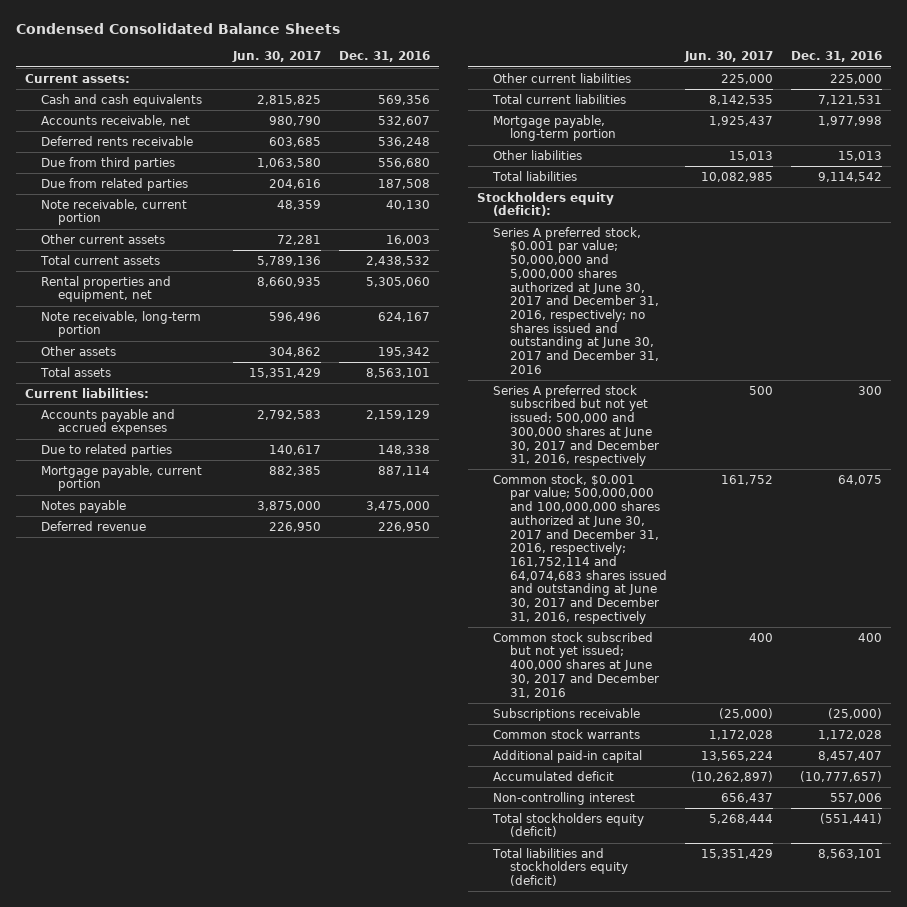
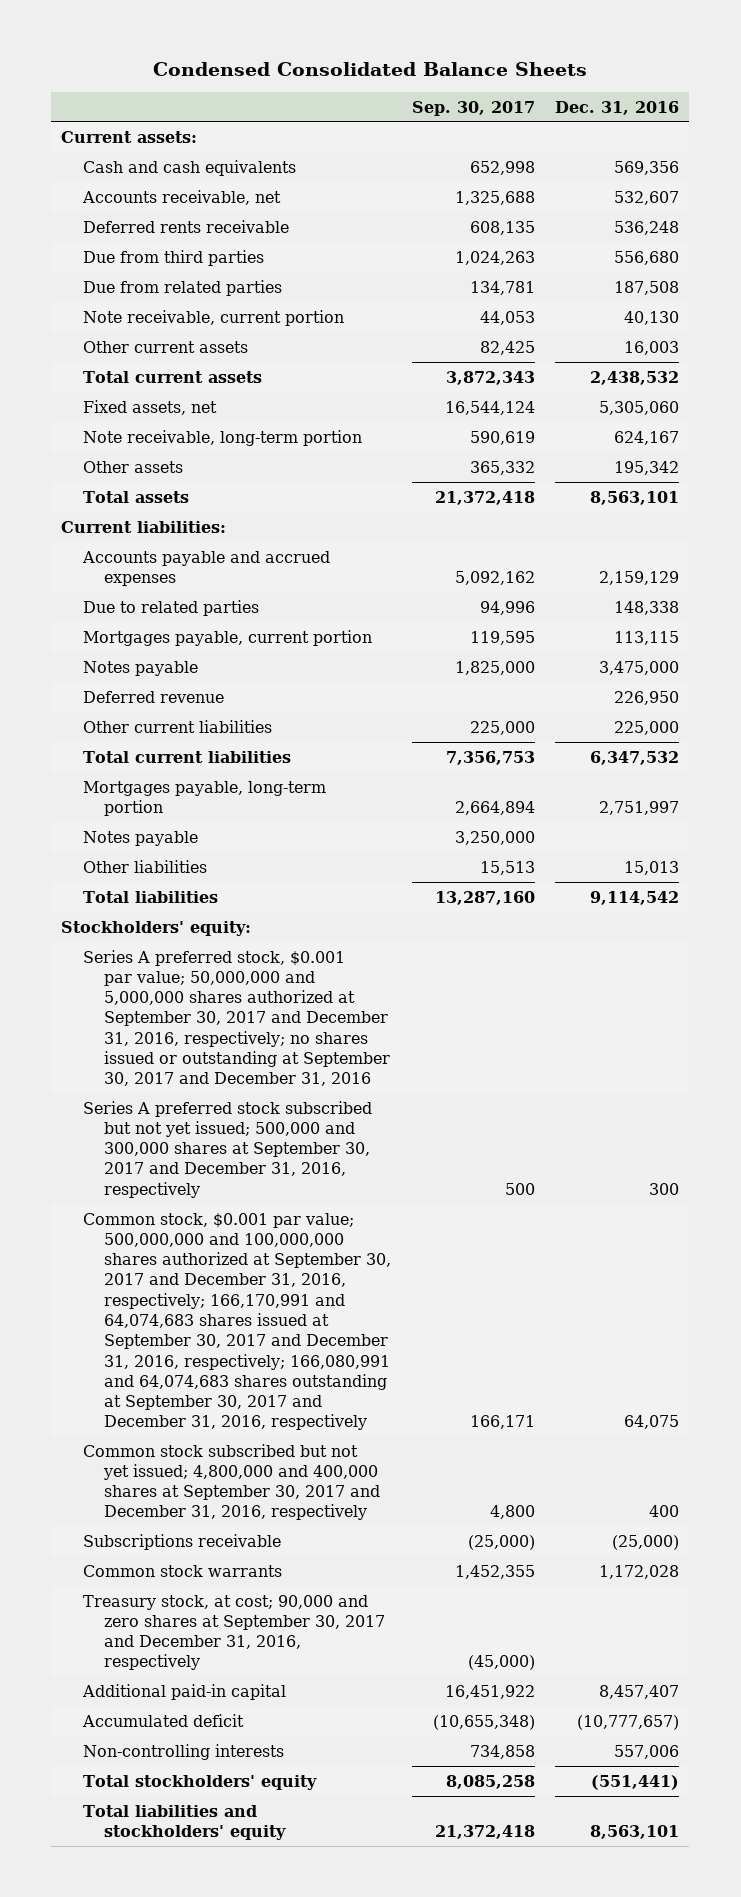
- | Jun. 30, 2017 | Dec. 31, 2016
+ | Sep. 30, 2017 | Dec. 31, 2016
- Rental properties and equipment, net | 8,660,935 | 5,305,060
+ Fixed assets, net | 16,544,124 | 5,305,060
- Mortgage payable, current portion | 882,385 | 887,114
+ Mortgages payable, current portion | 119,595 | 113,115
- Total current liabilities | 8,142,535 | 7,121,531
- Mortgage payable, long-term portion | 1,925,437 | 1,977,998
+ Total current liabilities | 7,356,753 | 6,347,532
+ Mortgages payable, long-term portion | 2,664,894 | 2,751,997
+ Notes payable | 3,250,000 |
- Stockholders equity (deficit):
- Series A preferred stock, $0.001 par value; 50,000,000 and 5,000,000 shares authorized at June 30, 2017 and December 31, 2016, respectively; no shares issued and outstanding at June 30, 2017 and December 31, 2016
- Series A preferred stock subscribed but not yet issued; 500,000 and 300,000 shares at June 30, 2017 and December 31, 2016, respectively | 500 | 300
- Common stock, $0.001 par value; 500,000,000 and 100,000,000 shares authorized at June 30, 2017 and December 31, 2016, respectively; 161,752,114 and 64,074,683 shares issued and outstanding at June 30, 2017 and December 31, 2016, respectively | 161,752 | 64,075
- Common stock subscribed but not yet issued; 400,000 shares at June 30, 2017 and December 31, 2016 | 400 | 400
+ Stockholders' equity:
+ Series A preferred stock, $0.001 par value; 50,000,000 and 5,000,000 shares authorized at September 30, 2017 and December 31, 2016, respectively; no shares issued or outstanding at September 30, 2017 and December 31, 2016
+ Series A preferred stock subscribed but not yet issued; 500,000 and 300,000 shares at September 30, 2017 and December 31, 2016, respectively | 500 | 300
+ Common stock, $0.001 par value; 500,000,000 and 100,000,000 shares authorized at September 30, 2017 and December 31, 2016, respectively; 166,170,991 and 64,074,683 shares issued at September 30, 2017 and December 31, 2016, respectively; 166,080,991 and 64,074,683 shares outstanding at September 30, 2017 and December 31, 2016, respectively | 166,171 | 64,075
+ Common stock subscribed but not yet issued; 4,800,000 and 400,000 shares at September 30, 2017 and December 31, 2016, respectively | 4,800 | 400
+ Treasury stock, at cost; 90,000 and zero shares at September 30, 2017 and December 31, 2016, respectively | (45,000) |
- Non-controlling interest | 656,437 | 557,006
- Total stockholders equity (deficit) | 5,268,444 | (551,441)
- Total liabilities and stockholders equity (deficit) | 15,351,429 | 8,563,101
+ Non-controlling interests | 734,858 | 557,006
+ Total stockholders' equity | 8,085,258 | (551,441)
+ Total liabilities and stockholders' equity | 21,372,418 | 8,563,101

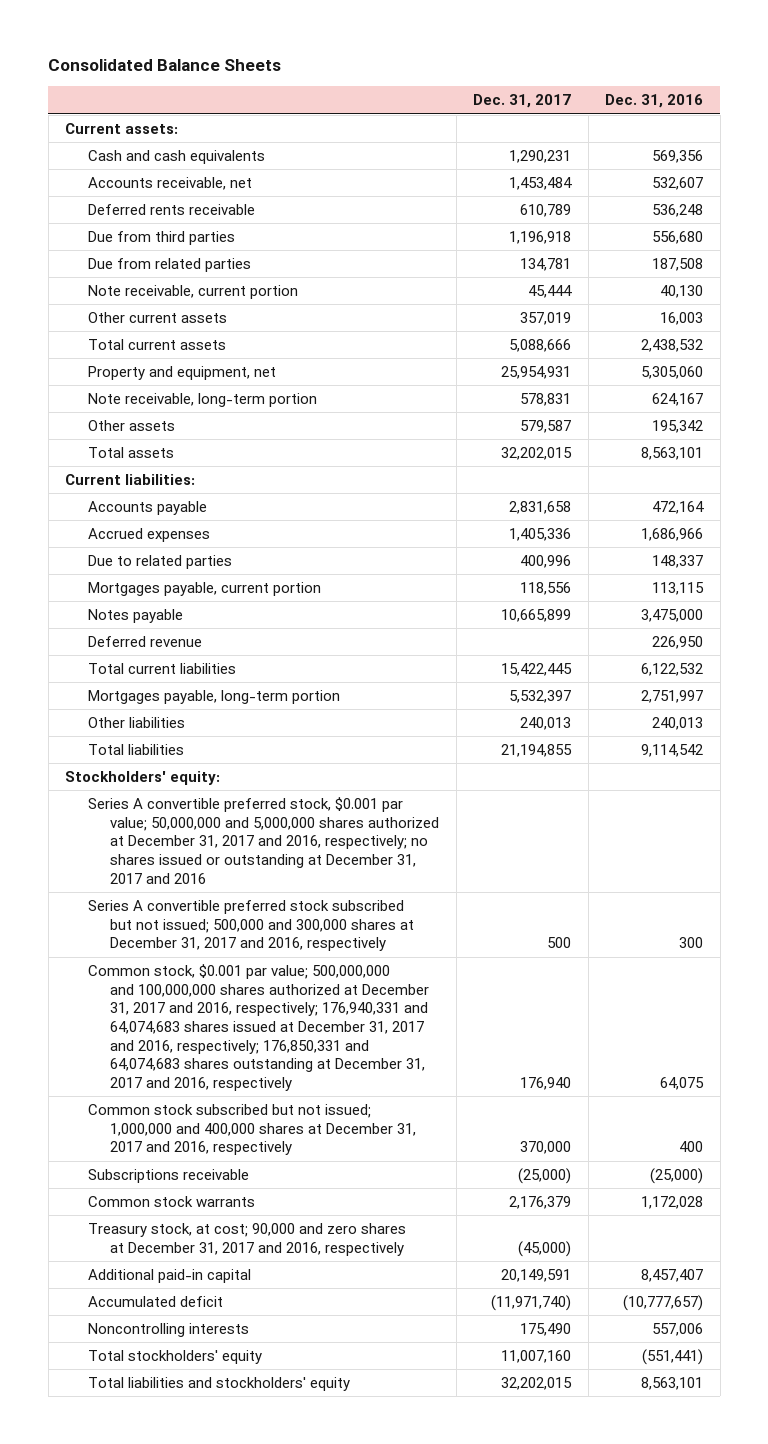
- Condensed Consolidated Balance Sheets
+ Consolidated Balance Sheets
- | Sep. 30, 2017 | Dec. 31, 2016
+ | Dec. 31, 2017 | Dec. 31, 2016
- Fixed assets, net | 16,544,124 | 5,305,060
+ Property and equipment, net | 25,954,931 | 5,305,060
- Accounts payable and accrued expenses | 5,092,162 | 2,159,129
- Due to related parties | 94,996 | 148,338
+ Accounts payable | 2,831,658 | 472,164
+ Accrued expenses | 1,405,336 | 1,686,966
+ Due to related parties | 400,996 | 148,337
- Other current liabilities | 225,000 | 225,000
- Total current liabilities | 7,356,753 | 6,347,532
+ Total current liabilities | 15,422,445 | 6,122,532
- Notes payable | 3,250,000 |
- Other liabilities | 15,513 | 15,013
+ Other liabilities | 240,013 | 240,013
- Series A preferred stock, $0.001 par value; 50,000,000 and 5,000,000 shares authorized at September 30, 2017 and December 31, 2016, respectively; no shares issued or outstanding at September 30, 2017 and December 31, 2016
- Series A preferred stock subscribed but not yet issued; 500,000 and 300,000 shares at September 30, 2017 and December 31, 2016, respectively | 500 | 300
- Common stock, $0.001 par value; 500,000,000 and 100,000,000 shares authorized at September 30, 2017 and December 31, 2016, respectively; 166,170,991 and 64,074,683 shares issued at September 30, 2017 and December 31, 2016, respectively; 166,080,991 and 64,074,683 shares outstanding at September 30, 2017 and December 31, 2016, respectively | 166,171 | 64,075
- Common stock subscribed but not yet issued; 4,800,000 and 400,000 shares at September 30, 2017 and December 31, 2016, respectively | 4,800 | 400
+ Series A convertible preferred stock, $0.001 par value; 50,000,000 and 5,000,000 shares authorized at December 31, 2017 and 2016, respectively; no shares issued or outstanding at December 31, 2017 and 2016
+ Series A convertible preferred stock subscribed but not issued; 500,000 and 300,000 shares at December 31, 2017 and 2016, respectively | 500 | 300
+ Common stock, $0.001 par value; 500,000,000 and 100,000,000 shares authorized at December 31, 2017 and 2016, respectively; 176,940,331 and 64,074,683 shares issued at December 31, 2017 and 2016, respectively; 176,850,331 and 64,074,683 shares outstanding at December 31, 2017 and 2016, respectively | 176,940 | 64,075
+ Common stock subscribed but not issued; 1,000,000 and 400,000 shares at December 31, 2017 and 2016, respectively | 370,000 | 400
- Treasury stock, at cost; 90,000 and zero shares at September 30, 2017 and December 31, 2016, respectively | (45,000) |
+ Treasury stock, at cost; 90,000 and zero shares at December 31, 2017 and 2016, respectively | (45,000) |
- Non-controlling interests | 734,858 | 557,006
+ Noncontrolling interests | 175,490 | 557,006

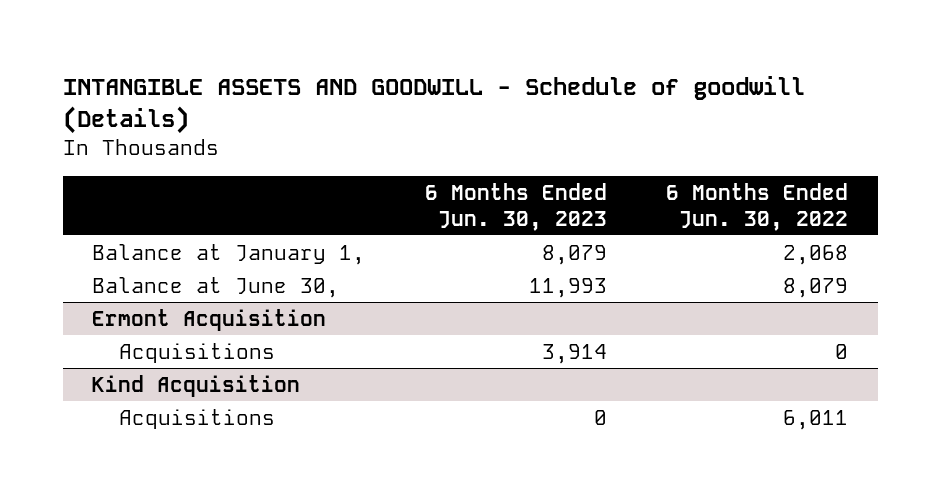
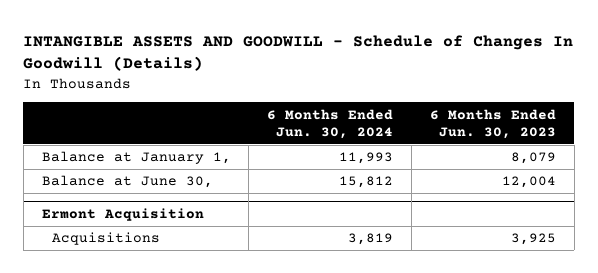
- INTANGIBLE ASSETS AND GOODWILL - Schedule of goodwill (Details)
+ INTANGIBLE ASSETS AND GOODWILL - Schedule of Changes In Goodwill (Details)
- | 6 Months Ended Jun. 30, 2023 | 6 Months Ended Jun. 30, 2022
+ | 6 Months Ended Jun. 30, 2024 | 6 Months Ended Jun. 30, 2023
- Balance at June 30, | 11,993 | 8,079
+ Balance at June 30, | 15,812 | 12,004
@ Ermont Acquisition
- Acquisitions | 3,914 | 0
- Kind Acquisition
- Acquisitions | 0 | 6,011
@ Ermont Acquisition
+ Acquisitions | 3,819 | 3,925

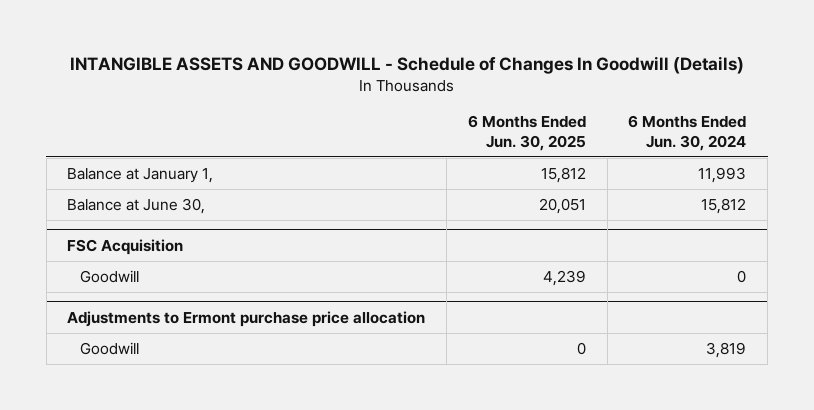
- | 6 Months Ended Jun. 30, 2024 | 6 Months Ended Jun. 30, 2023
+ | 6 Months Ended Jun. 30, 2025 | 6 Months Ended Jun. 30, 2024
- Ermont Acquisition
- Acquisitions | 3,819 | 3,925
+ FSC Acquisition
+ Goodwill | 4,239 | 0
+ Adjustments to Ermont purchase price allocation
+ Goodwill | 0 | 3,819

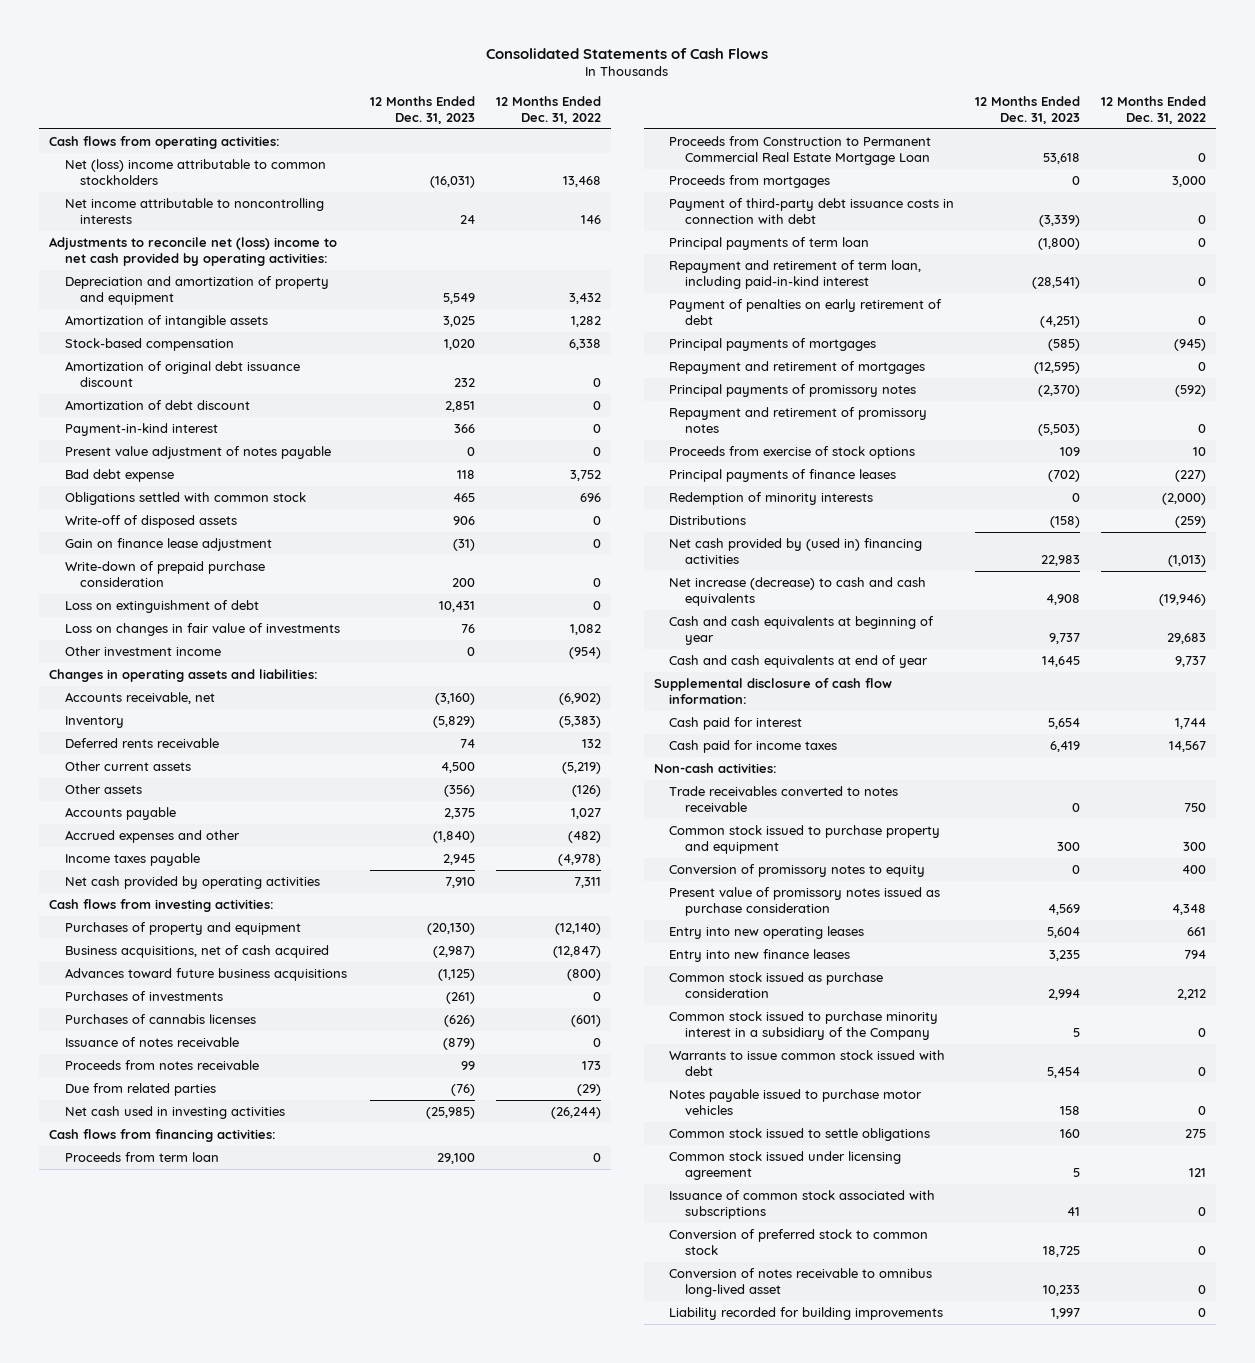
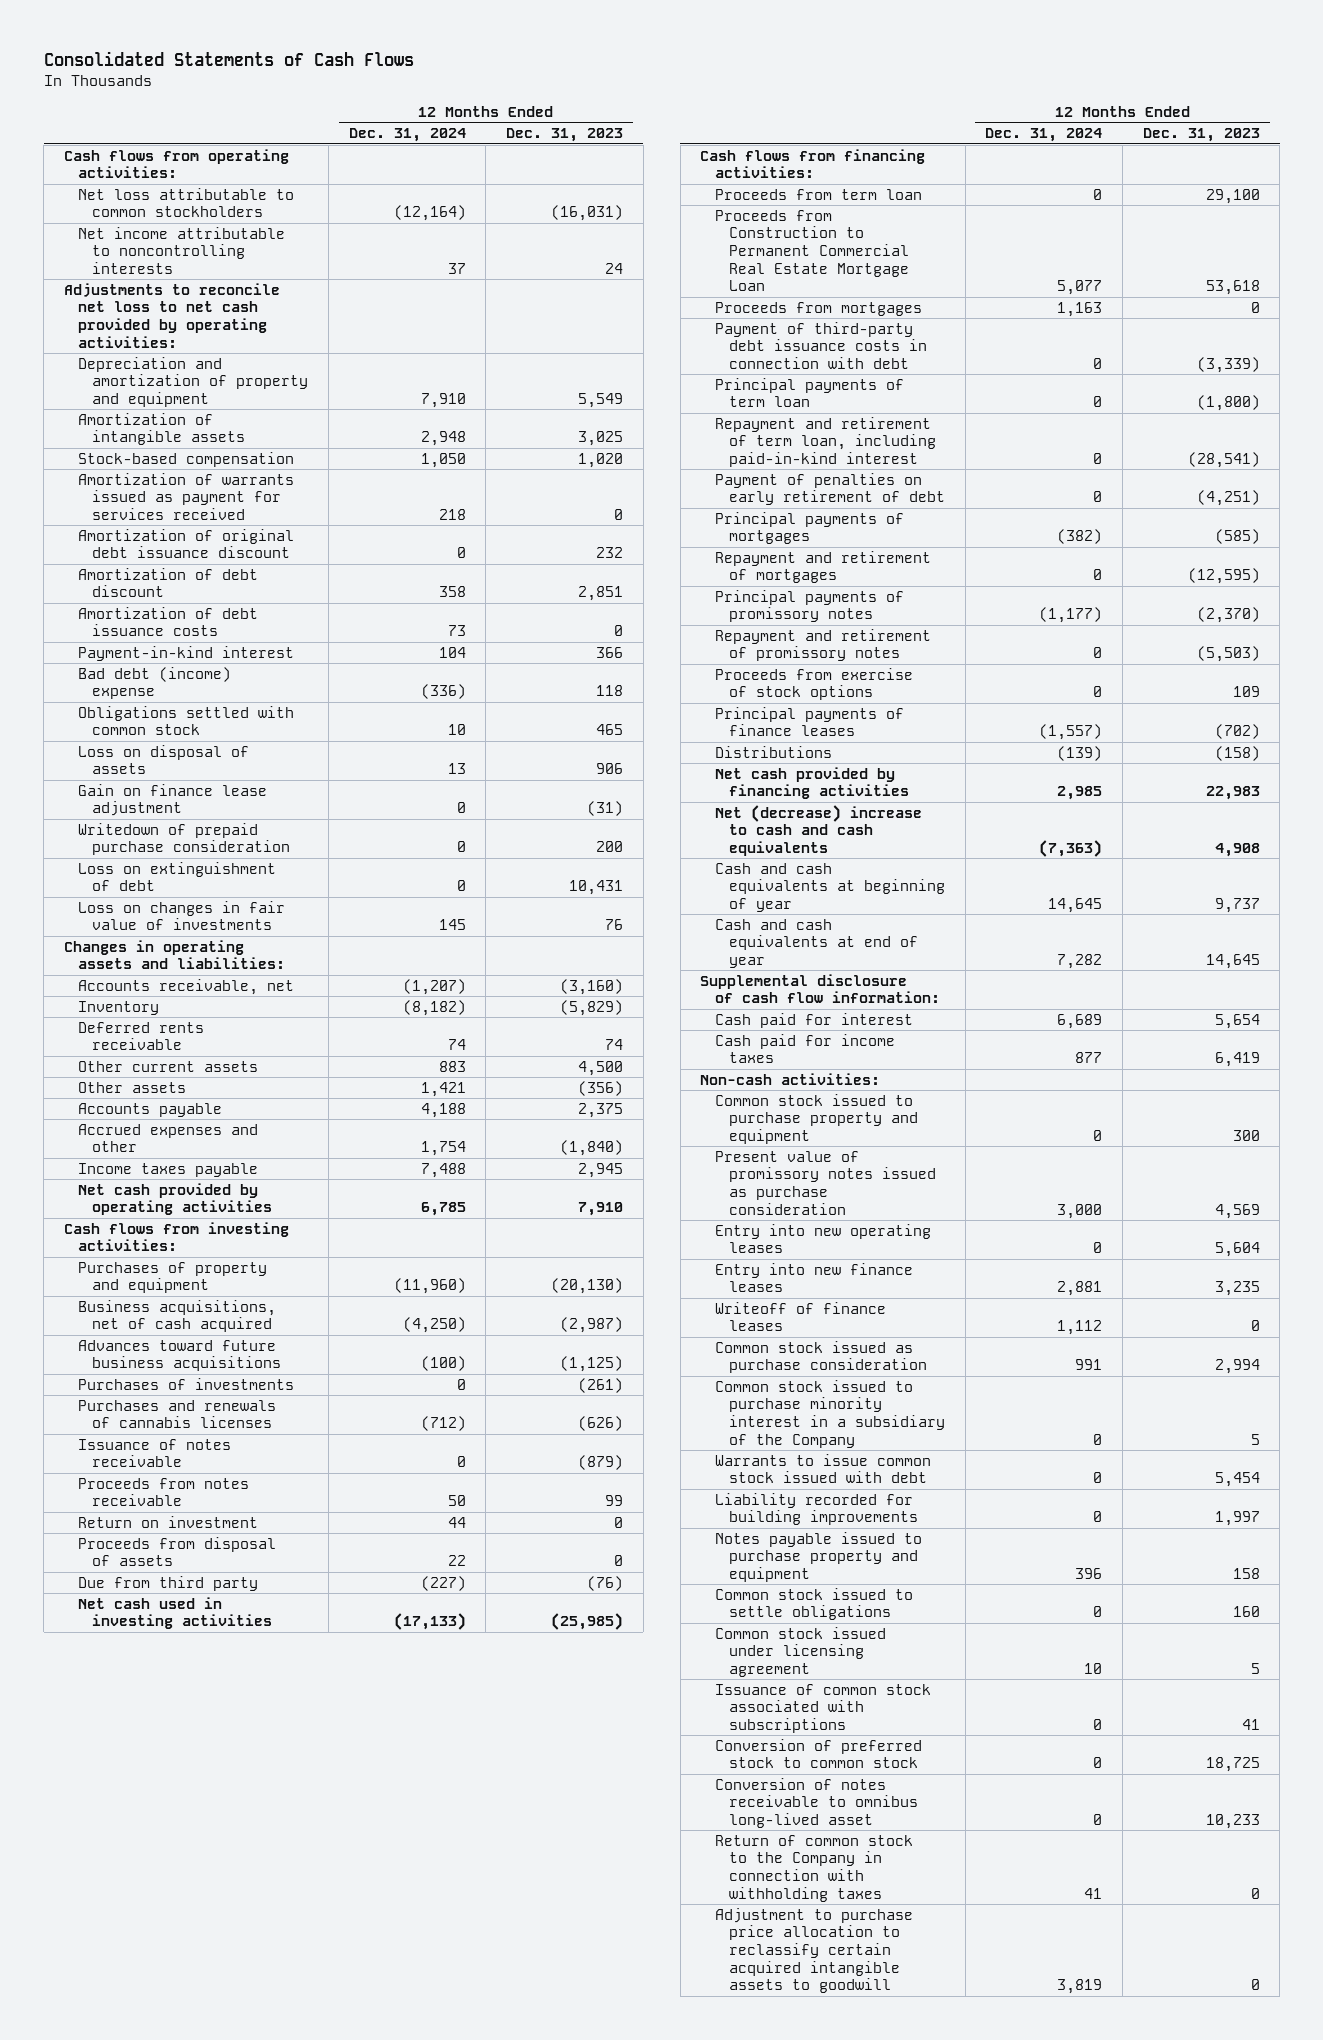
- | 12 Months Ended Dec. 31, 2023 | 12 Months Ended Dec. 31, 2022
+ | 12 Months Ended Dec. 31, 2024 | 12 Months Ended Dec. 31, 2023
- Net (loss) income attributable to common stockholders | (16,031) | 13,468
+ Net loss attributable to common stockholders | (12,164) | (16,031)
- Adjustments to reconcile net (loss) income to net cash provided by operating activities:
+ Adjustments to reconcile net loss to net cash provided by operating activities:
+ Amortization of warrants issued as payment for services received | 218 | 0
+ Amortization of debt issuance costs | 73 | 0
- Present value adjustment of notes payable | 0 | 0
- Bad debt expense | 118 | 3,752
+ Bad debt (income) expense | (336) | 118
- Write-off of disposed assets | 906 | 0
+ Loss on disposal of assets | 13 | 906
- Write-down of prepaid purchase consideration | 200 | 0
+ Writedown of prepaid purchase consideration | 0 | 200
- Other investment income | 0 | (954)
- Purchases of cannabis licenses | (626) | (601)
+ Purchases and renewals of cannabis licenses | (712) | (626)
- Due from related parties | (76) | (29)
+ Return on investment | 44 | 0
+ Proceeds from disposal of assets | 22 | 0
+ Due from third party | (227) | (76)
- Redemption of minority interests | 0 | (2,000)
- Net cash provided by (used in) financing activities | 22,983 | (1,013)
- Net increase (decrease) to cash and cash equivalents | 4,908 | (19,946)
+ Net cash provided by financing activities | 2,985 | 22,983
+ Net (decrease) increase to cash and cash equivalents | (7,363) | 4,908
- Trade receivables converted to notes receivable | 0 | 750
- Conversion of promissory notes to equity | 0 | 400
+ Writeoff of finance leases | 1,112 | 0
- Notes payable issued to purchase motor vehicles | 158 | 0
moved up: Liability recorded for building improvements | 0 | 1,997
+ Notes payable issued to purchase property and equipment | 396 | 158
+ Return of common stock to the Company in connection with withholding taxes | 41 | 0
+ Adjustment to purchase price allocation to reclassify certain acquired intangible assets to goodwill | 3,819 | 0

